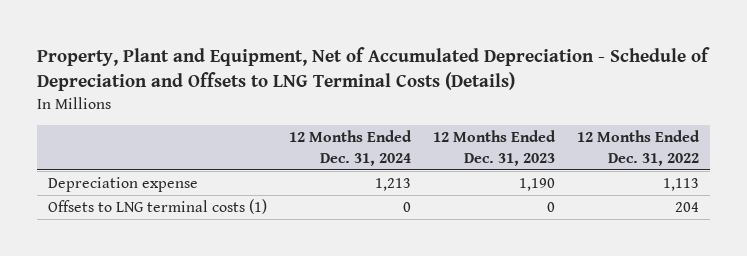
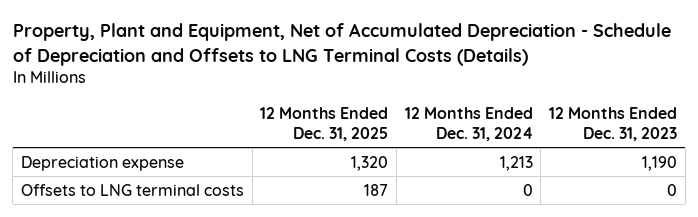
- | 12 Months Ended Dec. 31, 2024 | 12 Months Ended Dec. 31, 2023 | 12 Months Ended Dec. 31, 2022
+ | 12 Months Ended Dec. 31, 2025 | 12 Months Ended Dec. 31, 2024 | 12 Months Ended Dec. 31, 2023
- Offsets to LNG terminal costs (1) | 0 | 0 | 204
+ Offsets to LNG terminal costs | 187 | 0 | 0

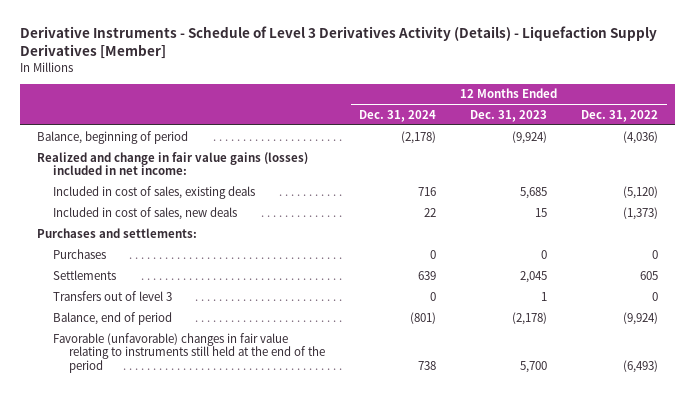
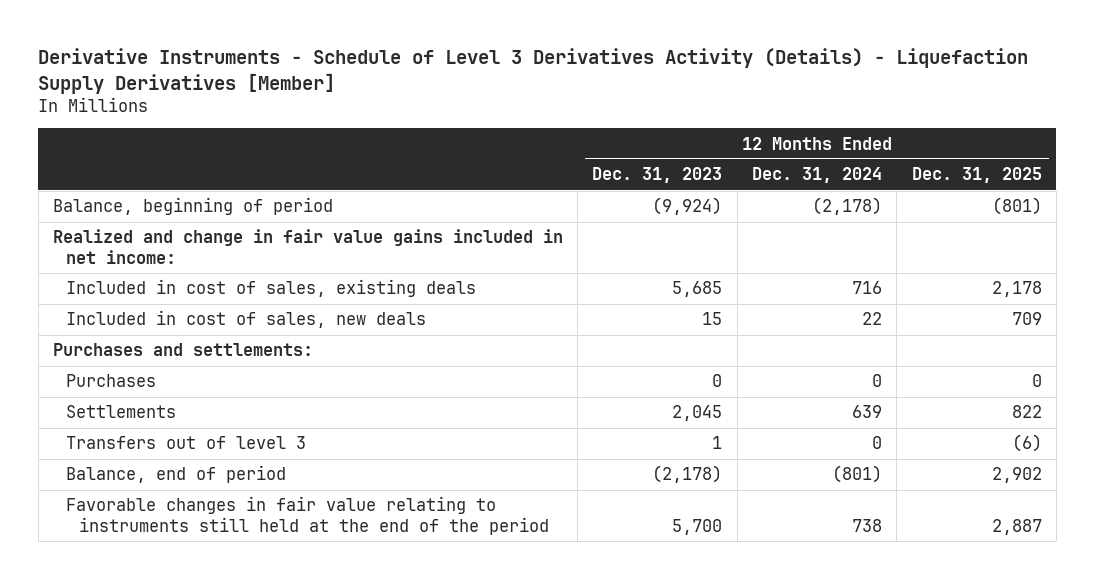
- | 12 Months Ended Dec. 31, 2024 | 12 Months Ended Dec. 31, 2023 | 12 Months Ended Dec. 31, 2022
+ | 12 Months Ended Dec. 31, 2023 | 12 Months Ended Dec. 31, 2024 | 12 Months Ended Dec. 31, 2025
- Realized and change in fair value gains (losses) included in net income:
+ Realized and change in fair value gains included in net income:
- Favorable (unfavorable) changes in fair value relating to instruments still held at the end of the period | 738 | 5,700 | (6,493)
+ Favorable changes in fair value relating to instruments still held at the end of the period | 5,700 | 738 | 2,887

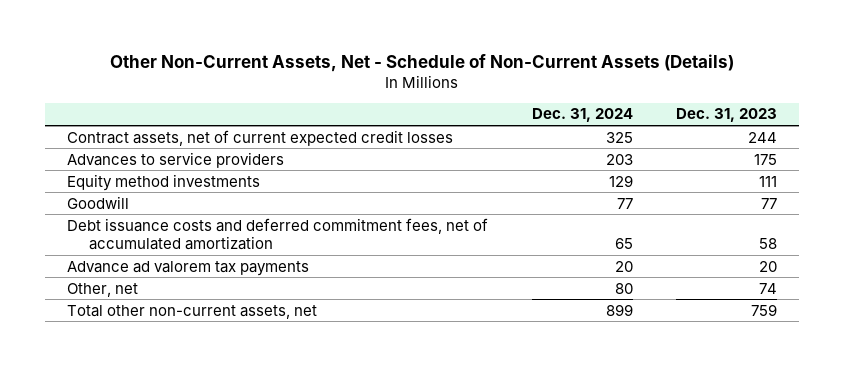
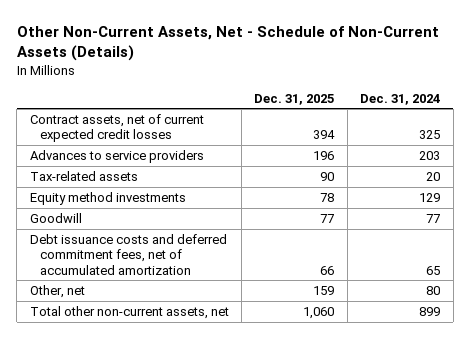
- | Dec. 31, 2024 | Dec. 31, 2023
+ | Dec. 31, 2025 | Dec. 31, 2024
+ Tax-related assets | 90 | 20
- Advance ad valorem tax payments | 20 | 20

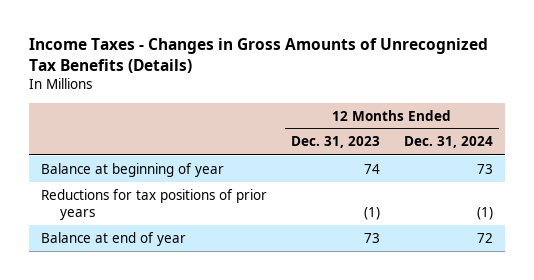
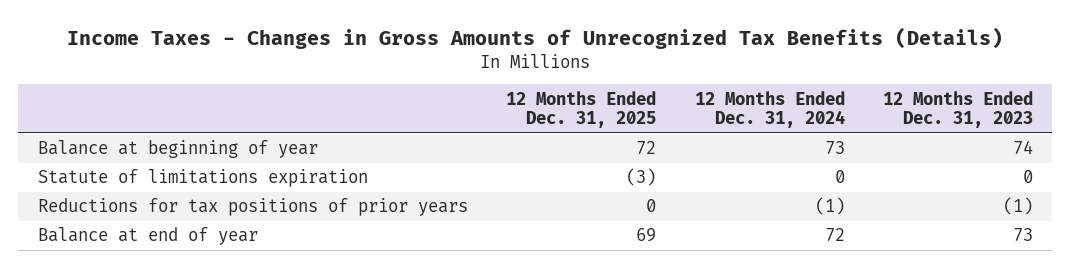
- | 12 Months Ended Dec. 31, 2023 | 12 Months Ended Dec. 31, 2024
+ | 12 Months Ended Dec. 31, 2025 | 12 Months Ended Dec. 31, 2024 | 12 Months Ended Dec. 31, 2023
+ Statute of limitations expiration | (3) | 0 | 0

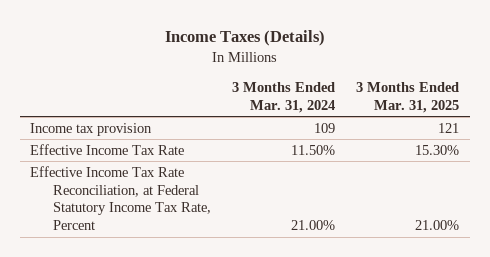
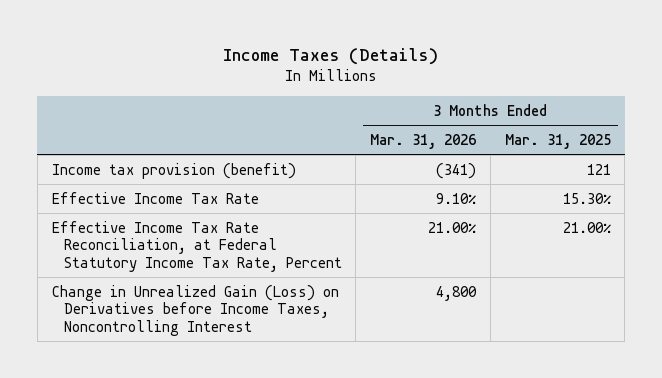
- | 3 Months Ended Mar. 31, 2024 | 3 Months Ended Mar. 31, 2025
+ | 3 Months Ended Mar. 31, 2026 | 3 Months Ended Mar. 31, 2025
- Income tax provision | 109 | 121
+ Income tax provision (benefit) | (341) | 121
+ Change in Unrealized Gain (Loss) on Derivatives before Income Taxes, Noncontrolling Interest | 4,800 |

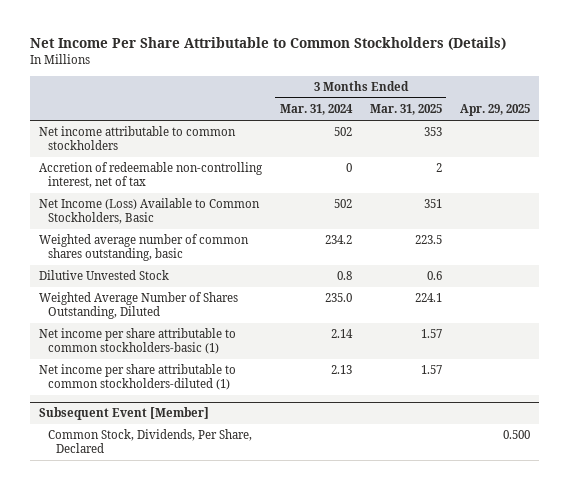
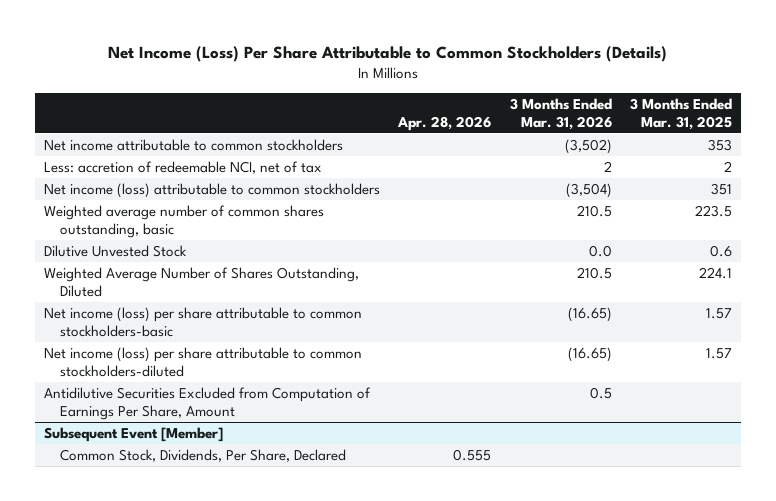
- Net Income Per Share Attributable to Common Stockholders (Details)
+ Net Income (Loss) Per Share Attributable to Common Stockholders (Details)
- | 3 Months Ended Mar. 31, 2024 | 3 Months Ended Mar. 31, 2025 | Apr. 29, 2025
+ | Apr. 28, 2026 | 3 Months Ended Mar. 31, 2026 | 3 Months Ended Mar. 31, 2025
- Accretion of redeemable non-controlling interest, net of tax | 0 | 2 |
- Net Income (Loss) Available to Common Stockholders, Basic | 502 | 351 |
+ Less: accretion of redeemable NCI, net of tax | | 2 | 2
+ Net income (loss) attributable to common stockholders | | (3,504) | 351
- Net income per share attributable to common stockholders-basic (1) | 2.14 | 1.57 |
- Net income per share attributable to common stockholders-diluted (1) | 2.13 | 1.57 |
+ Net income (loss) per share attributable to common stockholders-basic | | (16.65) | 1.57
+ Net income (loss) per share attributable to common stockholders-diluted | | (16.65) | 1.57
+ Antidilutive Securities Excluded from Computation of Earnings Per Share, Amount | | 0.5 |

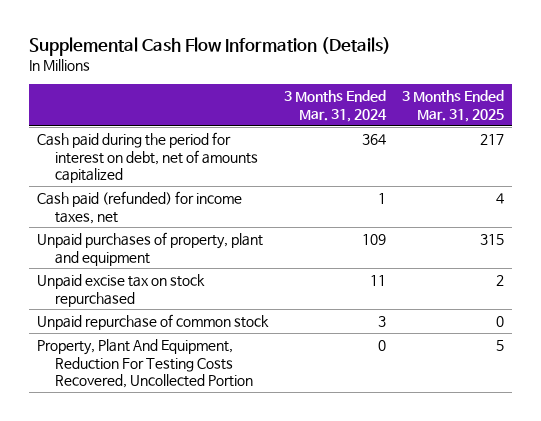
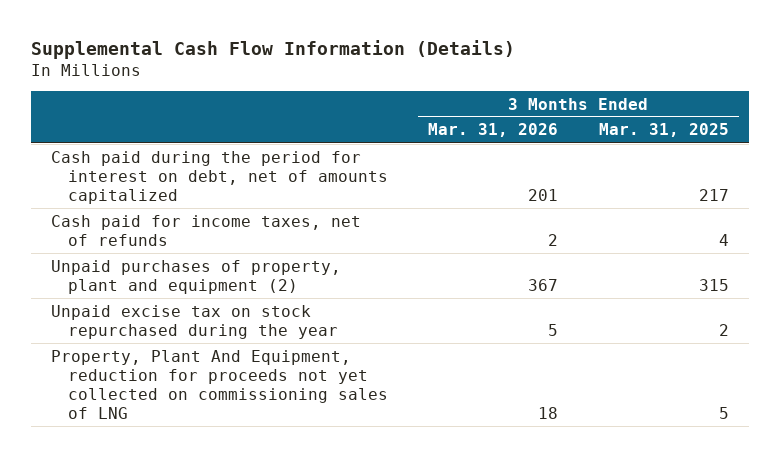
- | 3 Months Ended Mar. 31, 2024 | 3 Months Ended Mar. 31, 2025
+ | 3 Months Ended Mar. 31, 2026 | 3 Months Ended Mar. 31, 2025
- Cash paid (refunded) for income taxes, net | 1 | 4
- Unpaid purchases of property, plant and equipment | 109 | 315
- Unpaid excise tax on stock repurchased | 11 | 2
- Unpaid repurchase of common stock | 3 | 0
- Property, Plant And Equipment, Reduction For Testing Costs Recovered, Uncollected Portion | 0 | 5
+ Cash paid for income taxes, net of refunds | 2 | 4
+ Unpaid purchases of property, plant and equipment (2) | 367 | 315
+ Unpaid excise tax on stock repurchased during the year | 5 | 2
+ Property, Plant And Equipment, reduction for proceeds not yet collected on commissioning sales of LNG | 18 | 5

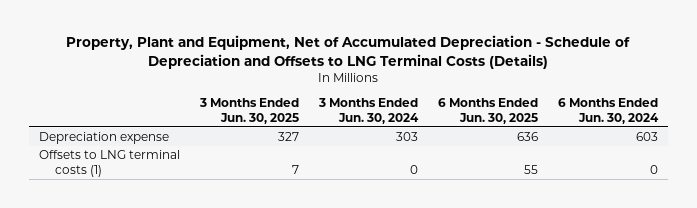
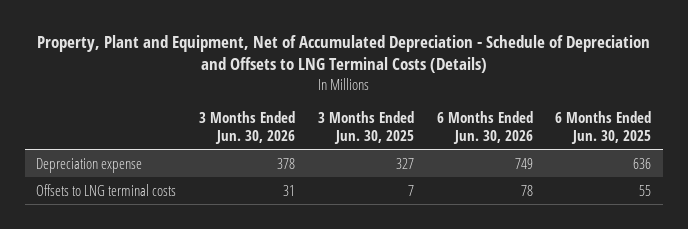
- | 3 Months Ended Jun. 30, 2025 | 3 Months Ended Jun. 30, 2024 | 6 Months Ended Jun. 30, 2025 | 6 Months Ended Jun. 30, 2024
+ | 3 Months Ended Jun. 30, 2026 | 3 Months Ended Jun. 30, 2025 | 6 Months Ended Jun. 30, 2026 | 6 Months Ended Jun. 30, 2025
- Offsets to LNG terminal costs (1) | 7 | 0 | 55 | 0
+ Offsets to LNG terminal costs | 31 | 7 | 78 | 55

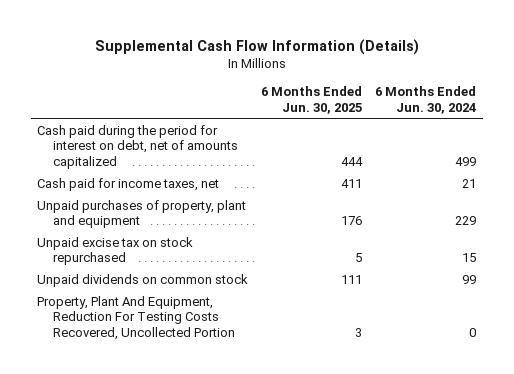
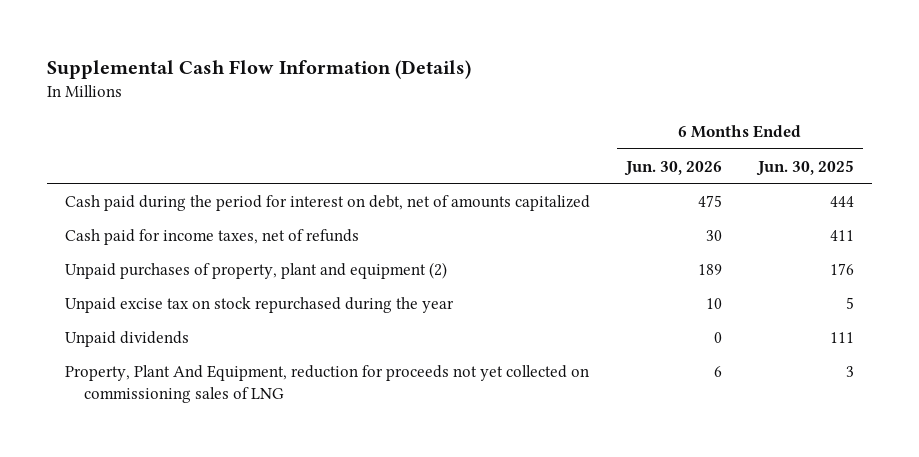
- | 6 Months Ended Jun. 30, 2025 | 6 Months Ended Jun. 30, 2024
+ | 6 Months Ended Jun. 30, 2026 | 6 Months Ended Jun. 30, 2025
- Cash paid for income taxes, net | 411 | 21
- Unpaid purchases of property, plant and equipment | 176 | 229
- Unpaid excise tax on stock repurchased | 5 | 15
- Unpaid dividends on common stock | 111 | 99
- Property, Plant And Equipment, Reduction For Testing Costs Recovered, Uncollected Portion | 3 | 0
+ Cash paid for income taxes, net of refunds | 30 | 411
+ Unpaid purchases of property, plant and equipment (2) | 189 | 176
+ Unpaid excise tax on stock repurchased during the year | 10 | 5
+ Unpaid dividends | 0 | 111
+ Property, Plant And Equipment, reduction for proceeds not yet collected on commissioning sales of LNG | 6 | 3

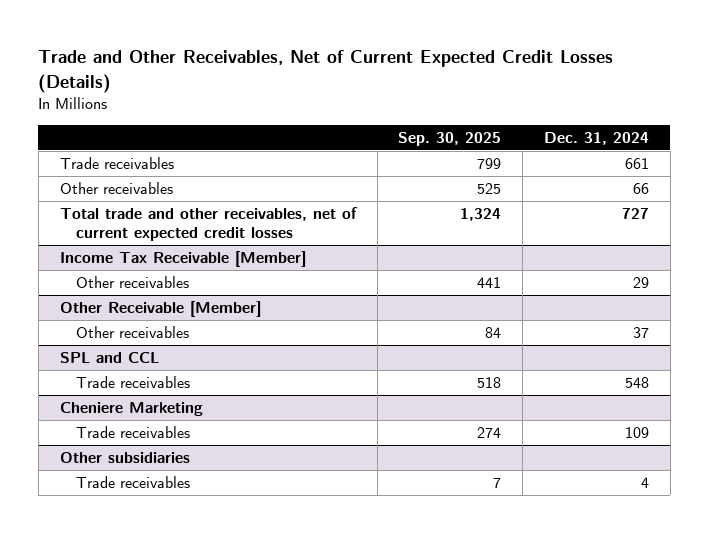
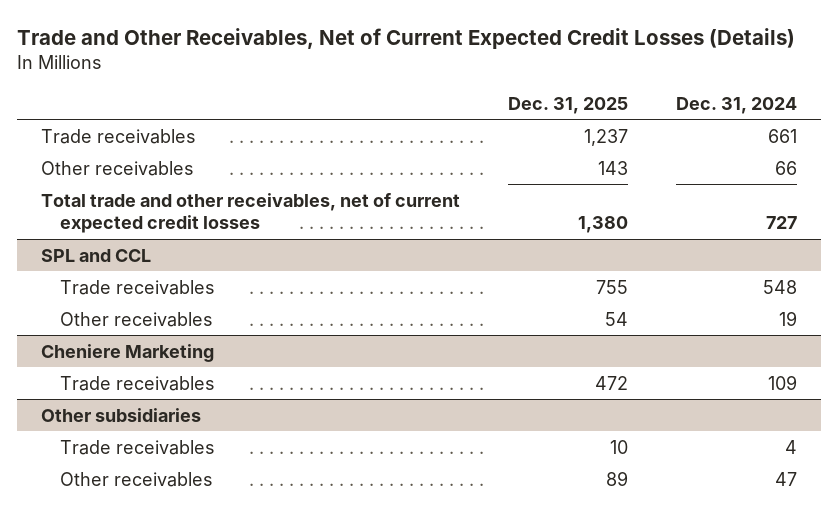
- | Sep. 30, 2025 | Dec. 31, 2024
+ | Dec. 31, 2025 | Dec. 31, 2024
- Income Tax Receivable [Member]
- Other receivables | 441 | 29
- Other Receivable [Member]
- Other receivables | 84 | 37
@ SPL and CCL
+ Other receivables | 54 | 19
@ Other subsidiaries
+ Other receivables | 89 | 47

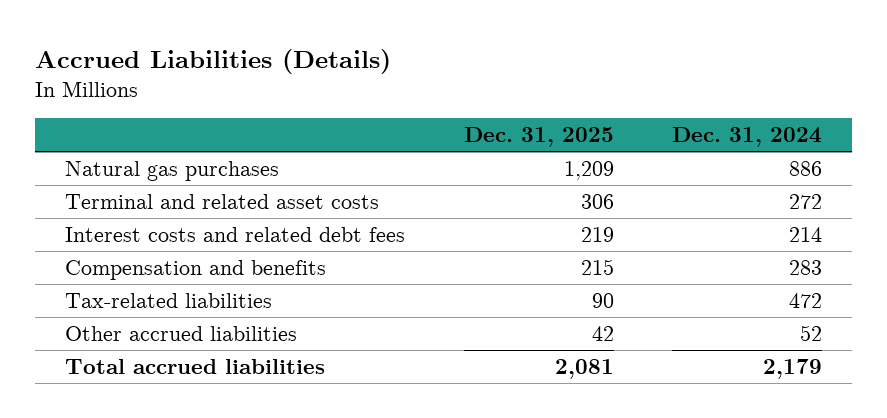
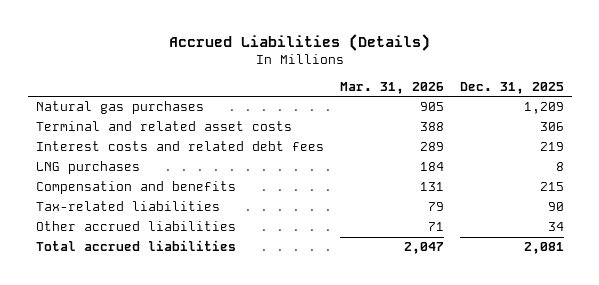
- | Dec. 31, 2025 | Dec. 31, 2024
+ | Mar. 31, 2026 | Dec. 31, 2025
+ LNG purchases | 184 | 8
- Other accrued liabilities | 42 | 52
+ Other accrued liabilities | 71 | 34

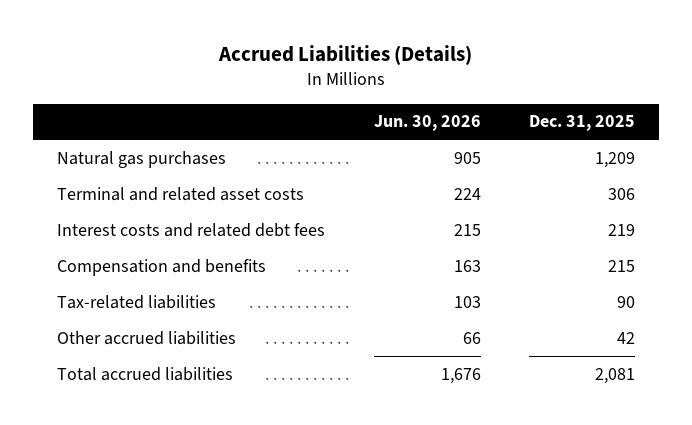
- | Mar. 31, 2026 | Dec. 31, 2025
+ | Jun. 30, 2026 | Dec. 31, 2025
- LNG purchases | 184 | 8
- Other accrued liabilities | 71 | 34
+ Other accrued liabilities | 66 | 42

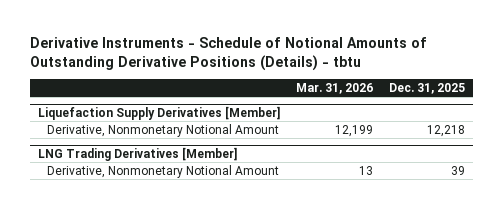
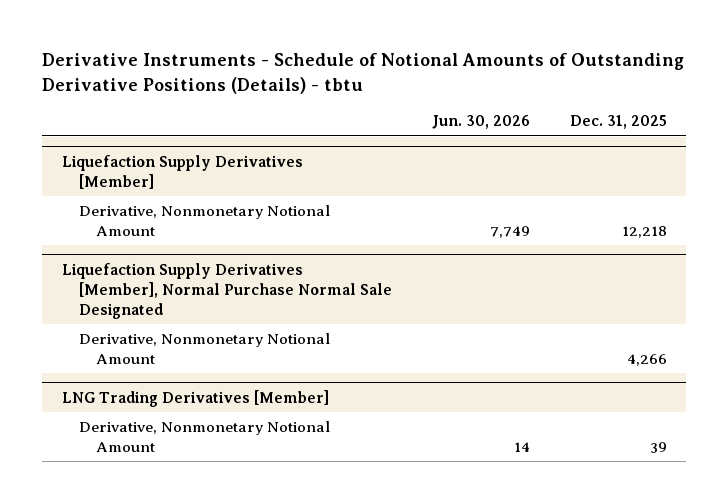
- | Mar. 31, 2026 | Dec. 31, 2025
+ | Jun. 30, 2026 | Dec. 31, 2025
+ Liquefaction Supply Derivatives [Member], Normal Purchase Normal Sale Designated
+ Derivative, Nonmonetary Notional Amount | | 4,266

